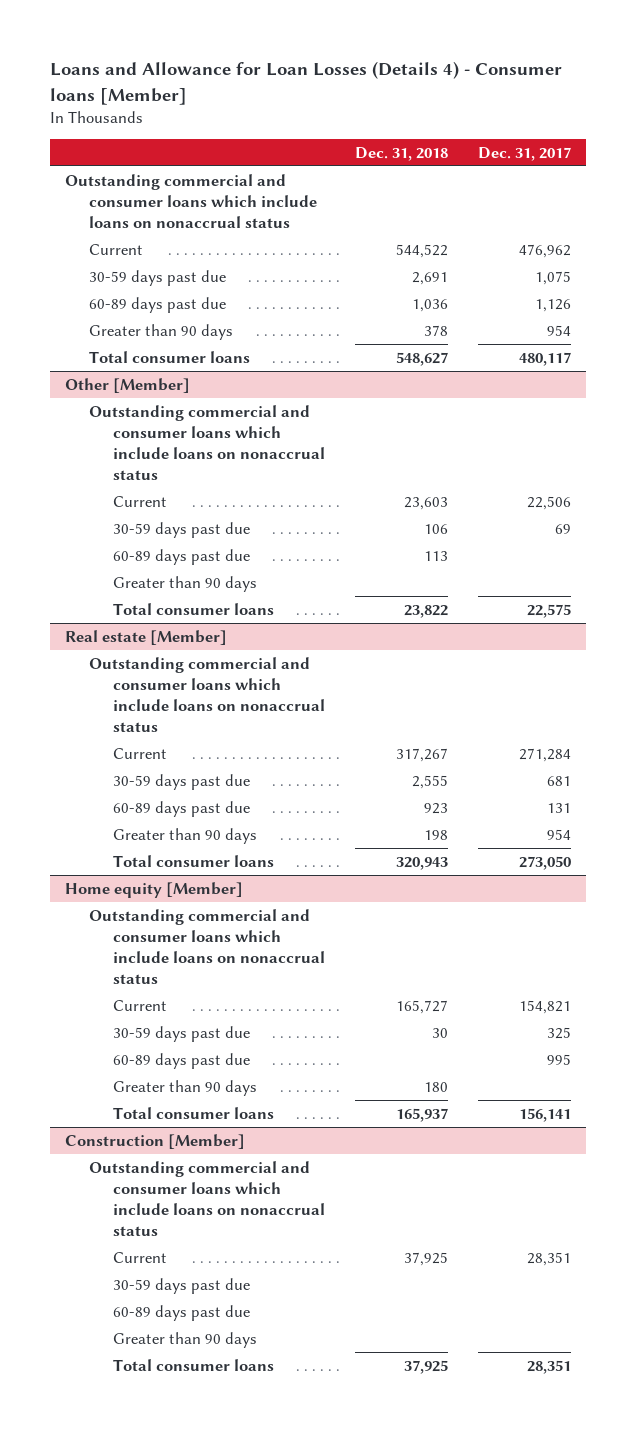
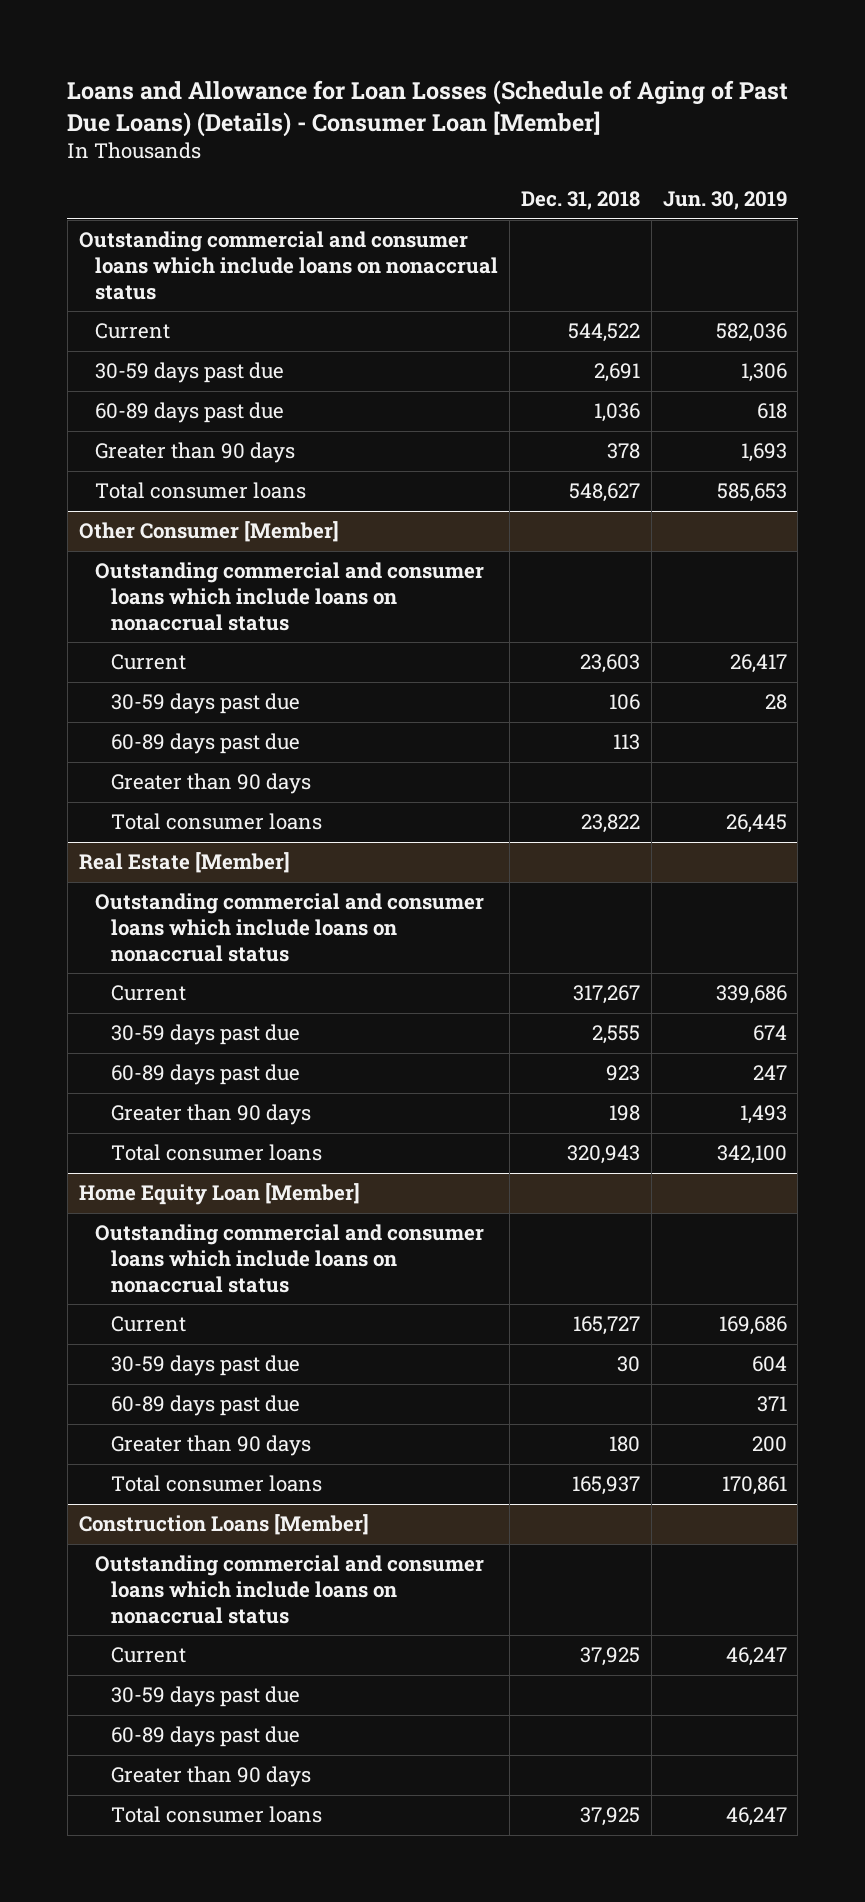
- Loans and Allowance for Loan Losses (Details 4) - Consumer loans [Member]
+ Loans and Allowance for Loan Losses (Schedule of Aging of Past Due Loans) (Details) - Consumer Loan [Member]
- | Dec. 31, 2018 | Dec. 31, 2017
+ | Dec. 31, 2018 | Jun. 30, 2019
- Other [Member]
+ Other Consumer [Member]
- Real estate [Member]
+ Real Estate [Member]
- Home equity [Member]
+ Home Equity Loan [Member]
- Construction [Member]
+ Construction Loans [Member]

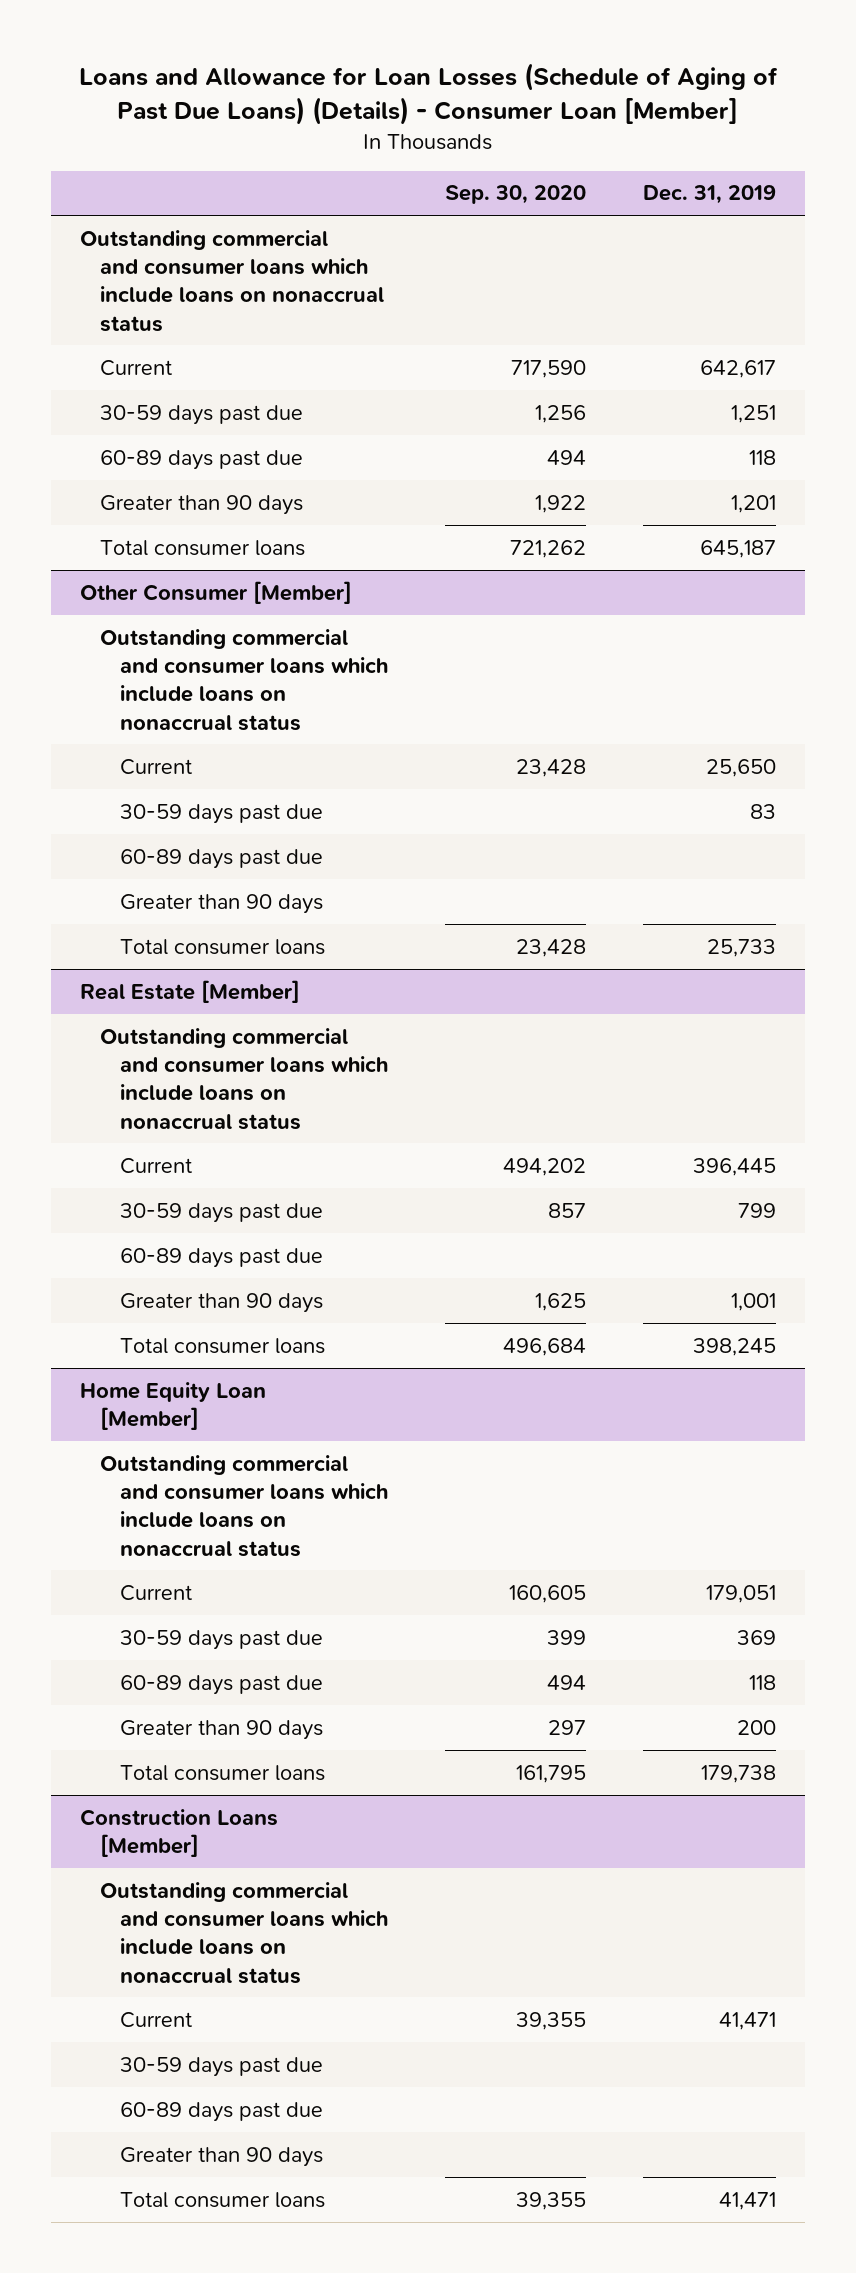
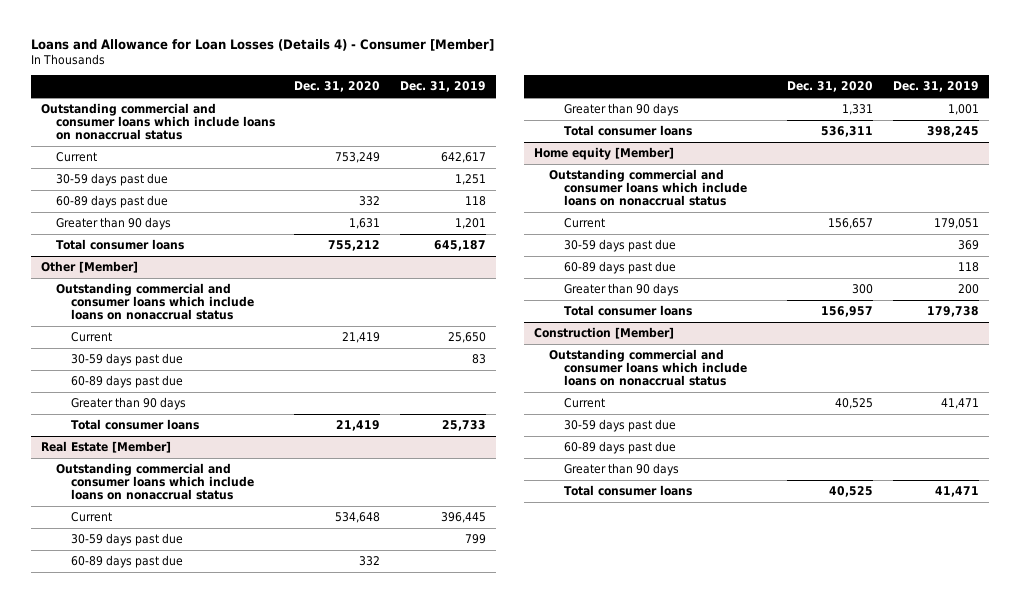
- Loans and Allowance for Loan Losses (Schedule of Aging of Past Due Loans) (Details) - Consumer Loan [Member]
+ Loans and Allowance for Loan Losses (Details 4) - Consumer [Member]
- | Sep. 30, 2020 | Dec. 31, 2019
+ | Dec. 31, 2020 | Dec. 31, 2019
- Other Consumer [Member]
+ Other [Member]
- Home Equity Loan [Member]
+ Home equity [Member]
- Construction Loans [Member]
+ Construction [Member]

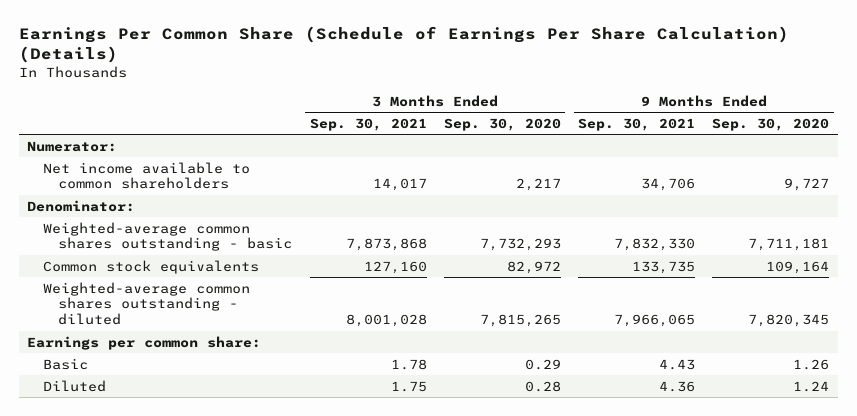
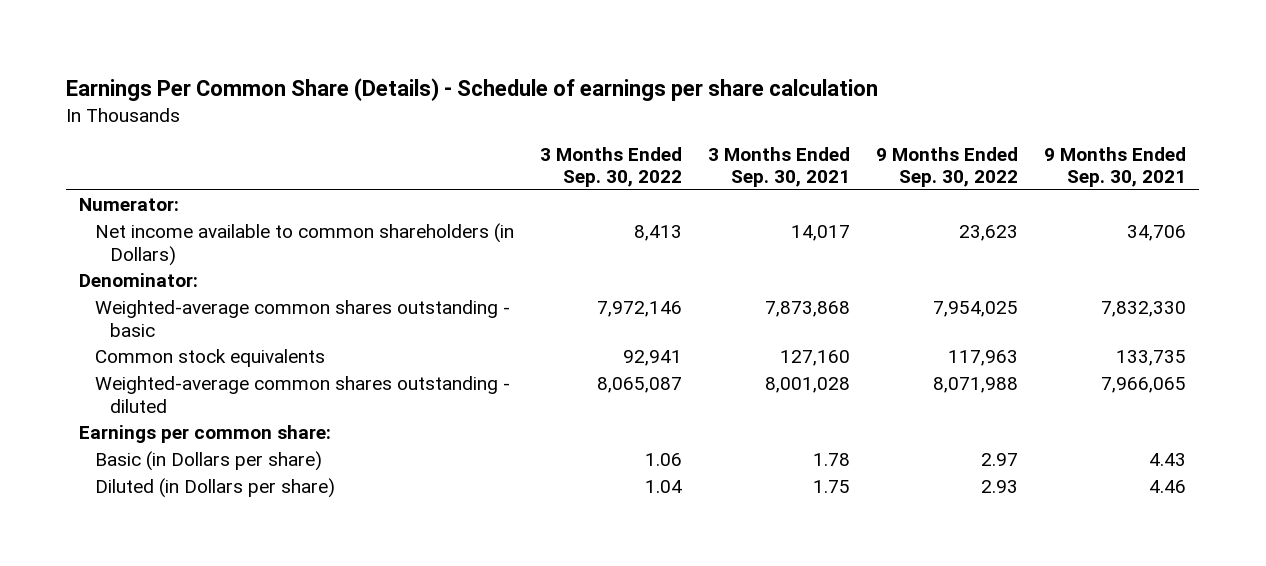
- Earnings Per Common Share (Schedule of Earnings Per Share Calculation) (Details)
+ Earnings Per Common Share (Details) - Schedule of earnings per share calculation
- | 3 Months Ended Sep. 30, 2021 | 3 Months Ended Sep. 30, 2020 | 9 Months Ended Sep. 30, 2021 | 9 Months Ended Sep. 30, 2020
+ | 3 Months Ended Sep. 30, 2022 | 3 Months Ended Sep. 30, 2021 | 9 Months Ended Sep. 30, 2022 | 9 Months Ended Sep. 30, 2021
- Net income available to common shareholders | 14,017 | 2,217 | 34,706 | 9,727
+ Net income available to common shareholders (in Dollars) | 8,413 | 14,017 | 23,623 | 34,706
- Basic | 1.78 | 0.29 | 4.43 | 1.26
- Diluted | 1.75 | 0.28 | 4.36 | 1.24
+ Basic (in Dollars per share) | 1.06 | 1.78 | 2.97 | 4.43
+ Diluted (in Dollars per share) | 1.04 | 1.75 | 2.93 | 4.46

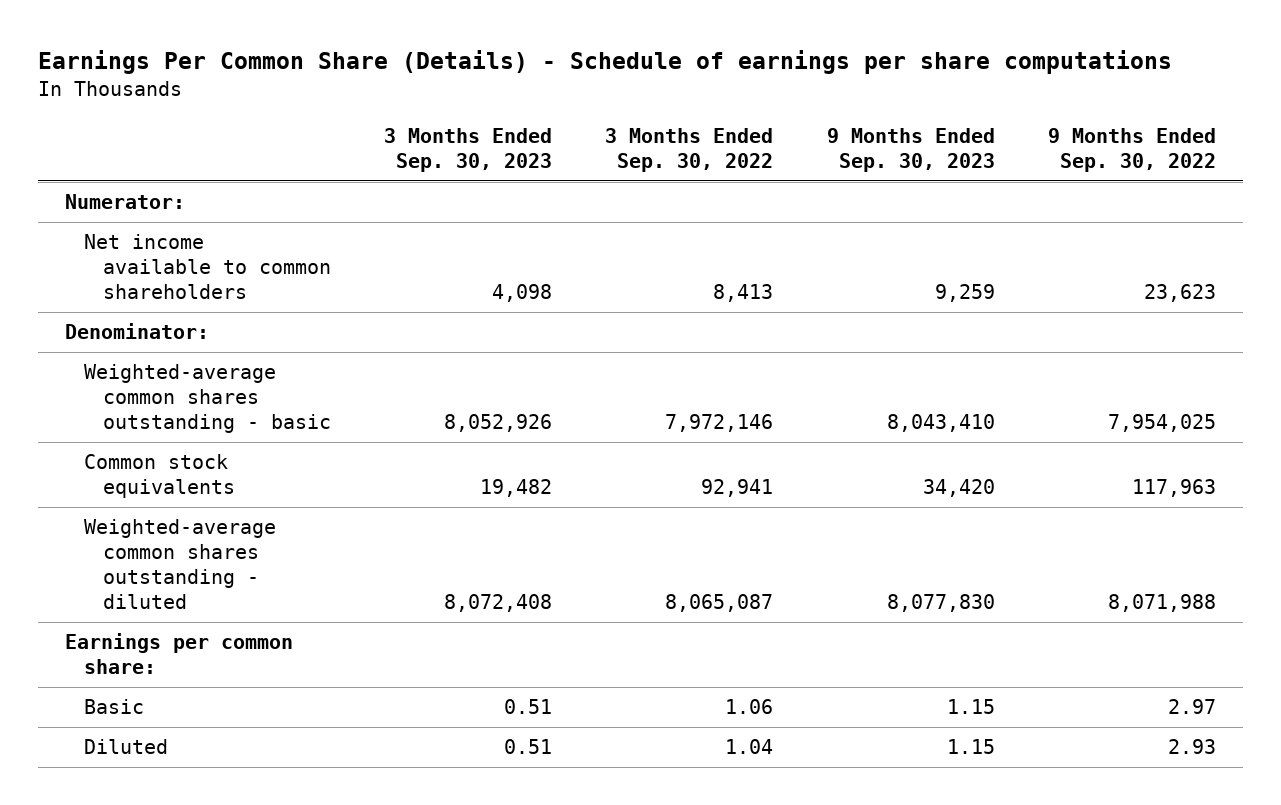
- Earnings Per Common Share (Details) - Schedule of earnings per share calculation
+ Earnings Per Common Share (Details) - Schedule of earnings per share computations
- | 3 Months Ended Sep. 30, 2022 | 3 Months Ended Sep. 30, 2021 | 9 Months Ended Sep. 30, 2022 | 9 Months Ended Sep. 30, 2021
+ | 3 Months Ended Sep. 30, 2023 | 3 Months Ended Sep. 30, 2022 | 9 Months Ended Sep. 30, 2023 | 9 Months Ended Sep. 30, 2022
- Net income available to common shareholders (in Dollars) | 8,413 | 14,017 | 23,623 | 34,706
+ Net income available to common shareholders | 4,098 | 8,413 | 9,259 | 23,623
- Basic (in Dollars per share) | 1.06 | 1.78 | 2.97 | 4.43
- Diluted (in Dollars per share) | 1.04 | 1.75 | 2.93 | 4.46
+ Basic | 0.51 | 1.06 | 1.15 | 2.97
+ Diluted | 0.51 | 1.04 | 1.15 | 2.93

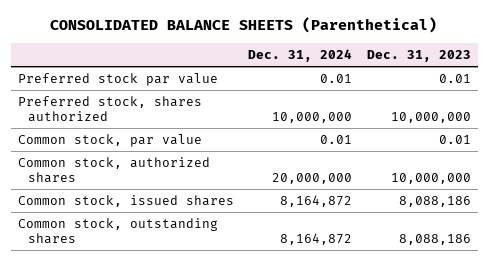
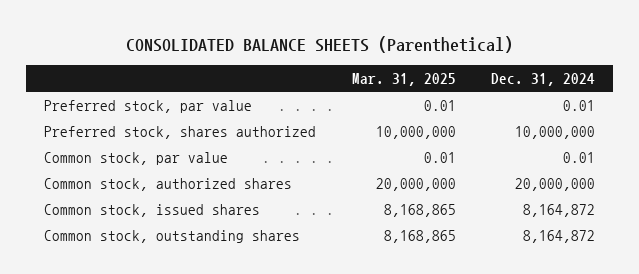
- | Dec. 31, 2024 | Dec. 31, 2023
+ | Mar. 31, 2025 | Dec. 31, 2024
- Preferred stock par value | 0.01 | 0.01
+ Preferred stock, par value | 0.01 | 0.01

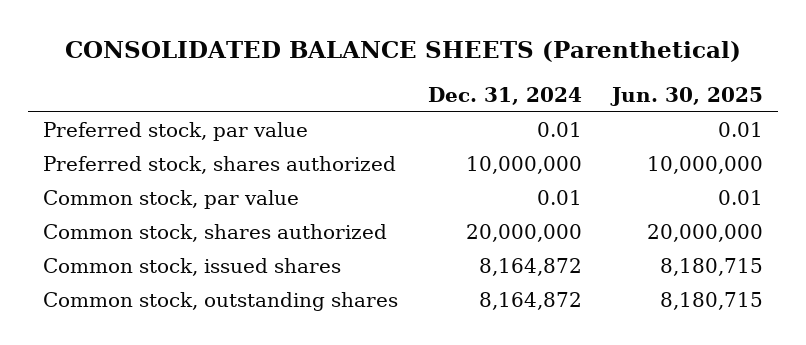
- | Mar. 31, 2025 | Dec. 31, 2024
+ | Dec. 31, 2024 | Jun. 30, 2025
- Common stock, authorized shares | 20,000,000 | 20,000,000
+ Common stock, shares authorized | 20,000,000 | 20,000,000

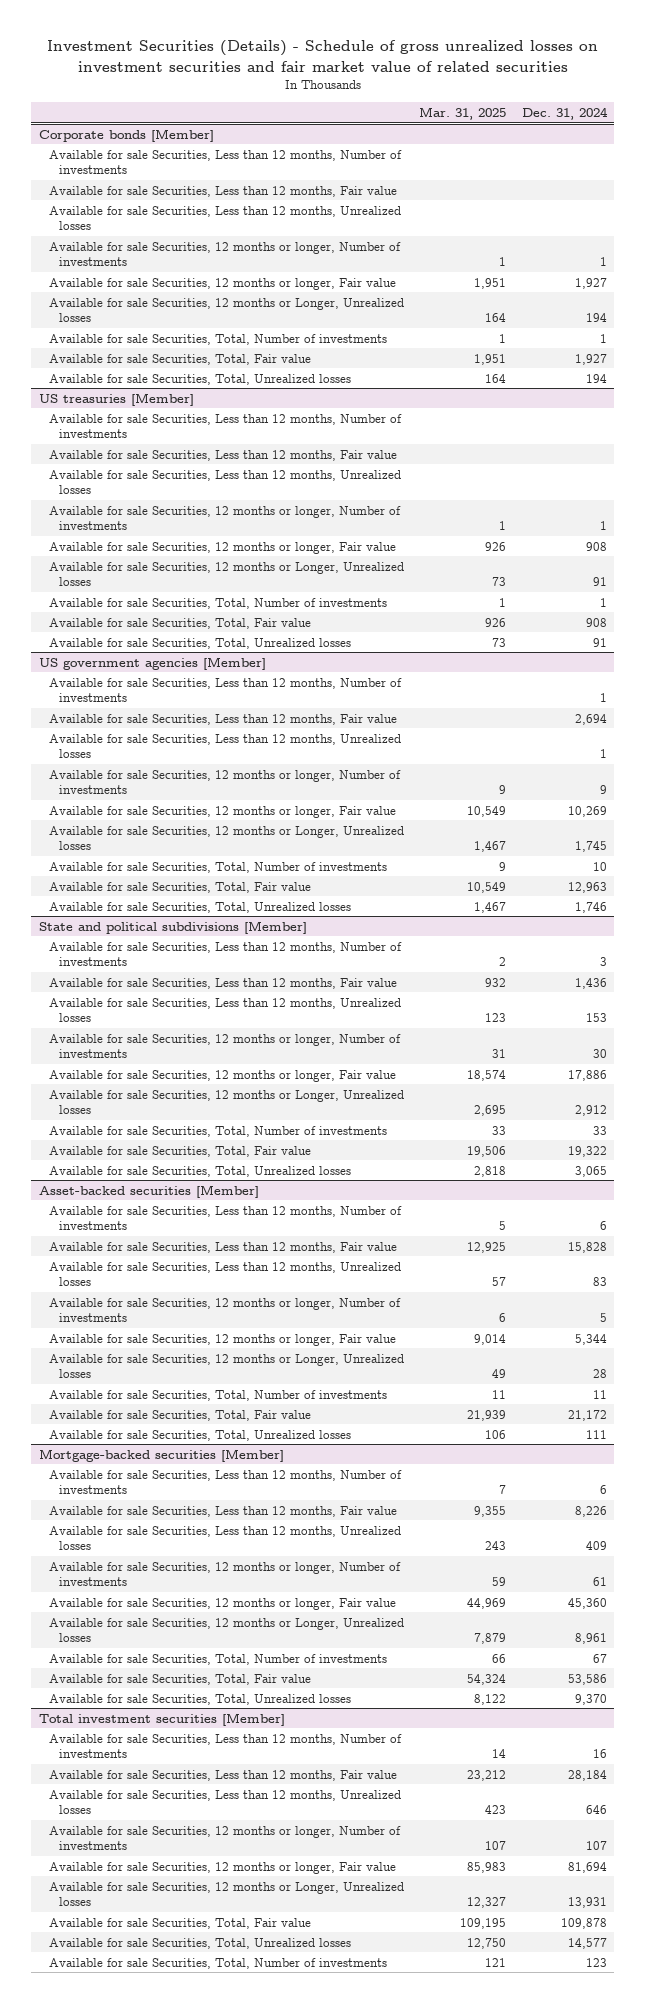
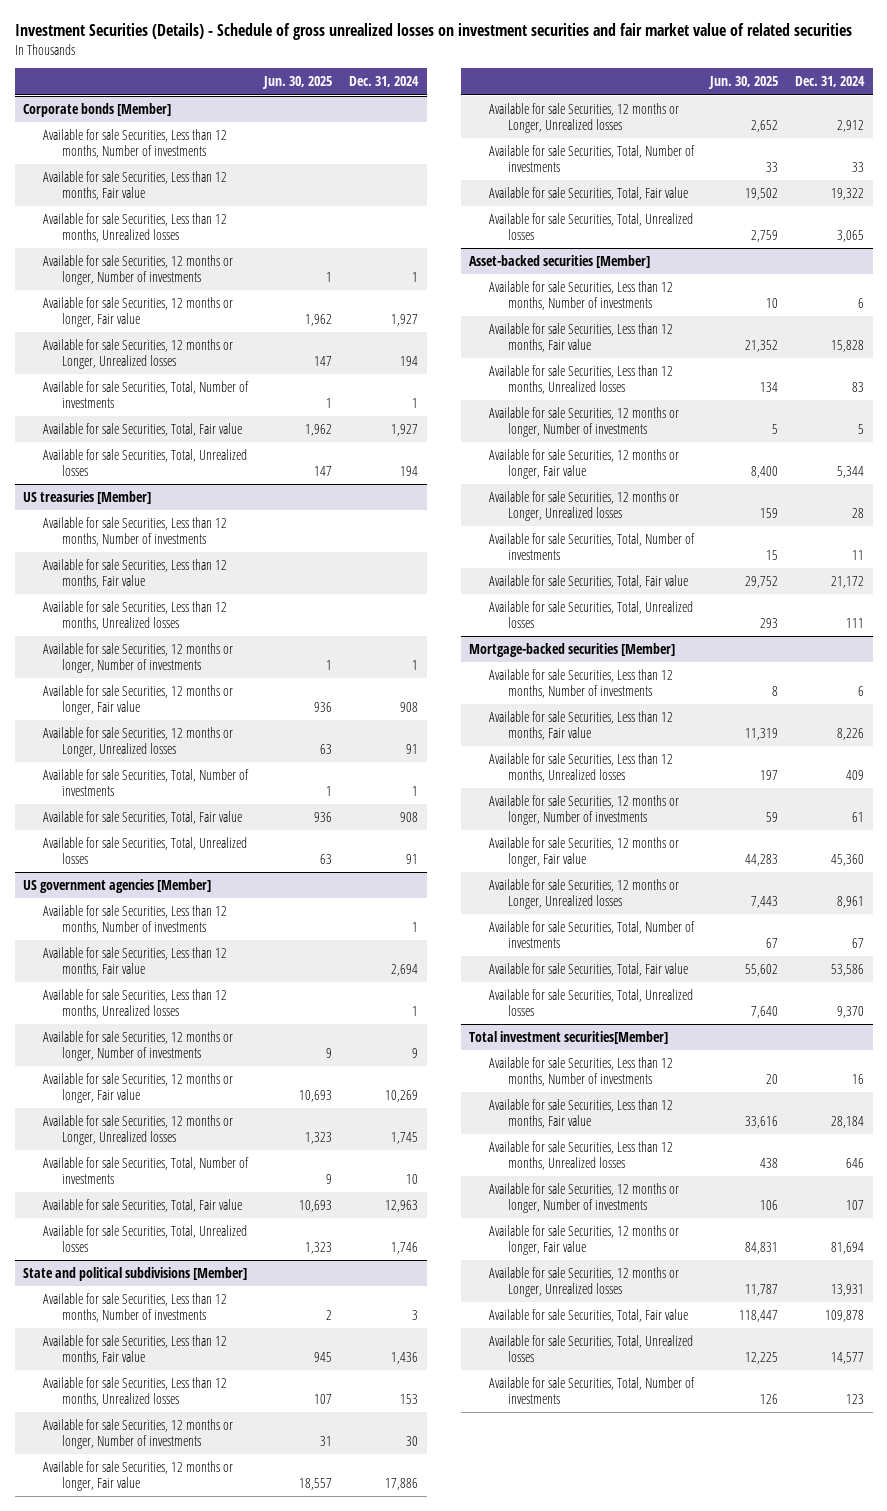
- | Mar. 31, 2025 | Dec. 31, 2024
+ | Jun. 30, 2025 | Dec. 31, 2024
- Total investment securities [Member]
+ Total investment securities[Member]

